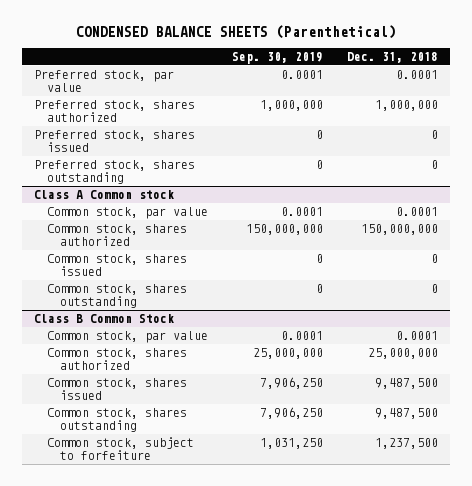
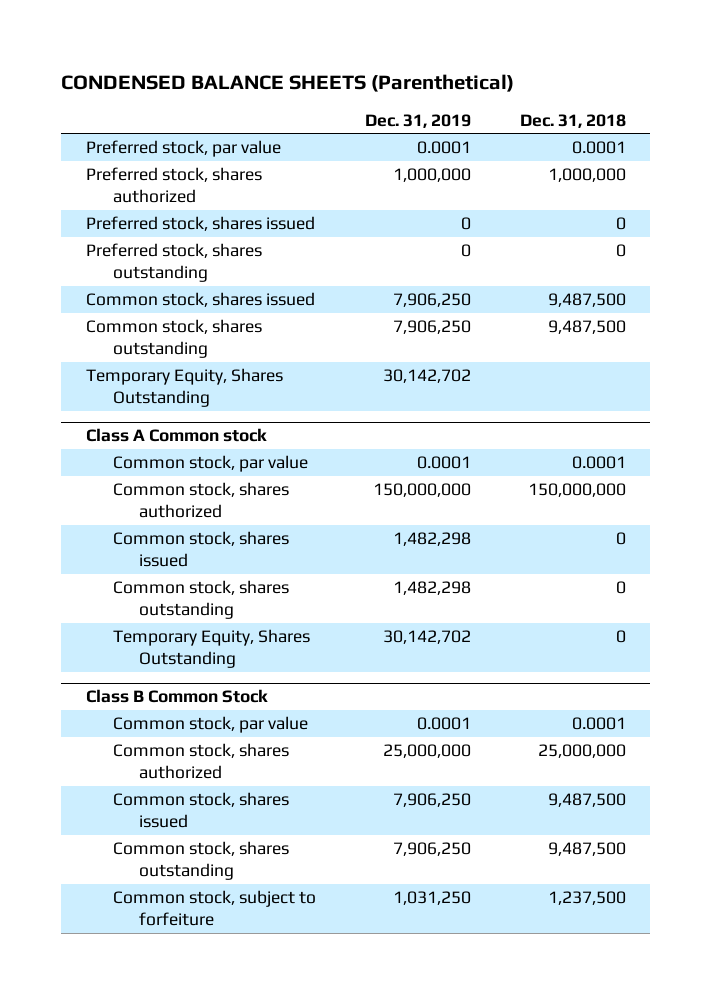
- | Sep. 30, 2019 | Dec. 31, 2018
+ | Dec. 31, 2019 | Dec. 31, 2018
+ Common stock, shares issued | 7,906,250 | 9,487,500
+ Common stock, shares outstanding | 7,906,250 | 9,487,500
+ Temporary Equity, Shares Outstanding | 30,142,702 |
@ Class A Common stock
+ Temporary Equity, Shares Outstanding | 30,142,702 | 0

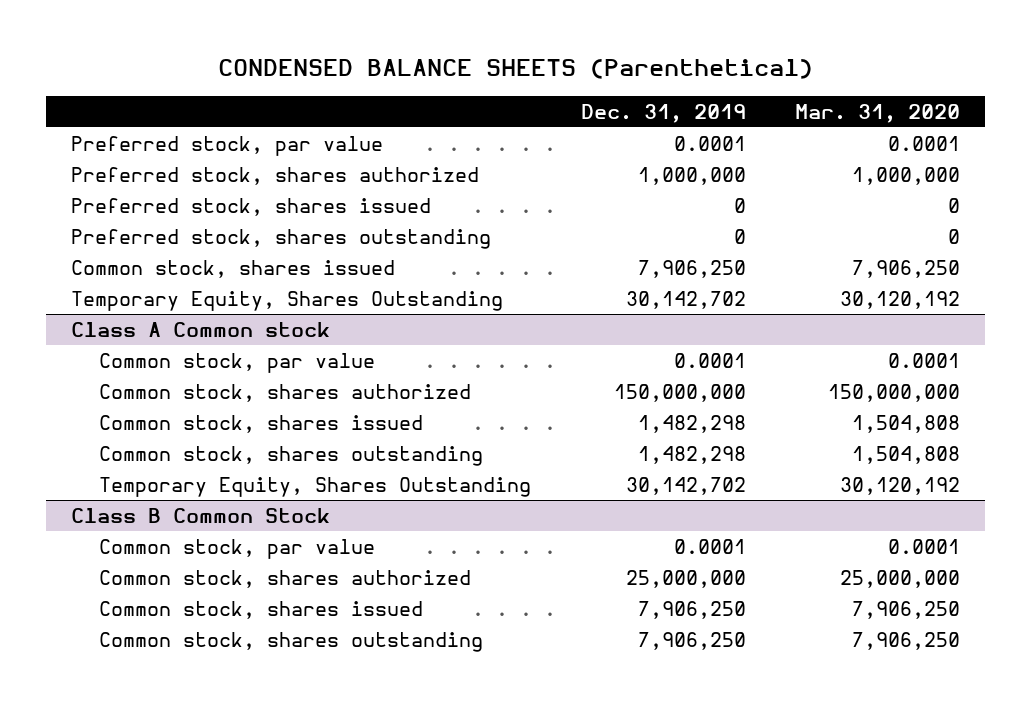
- | Dec. 31, 2019 | Dec. 31, 2018
+ | Dec. 31, 2019 | Mar. 31, 2020
- Common stock, shares outstanding | 7,906,250 | 9,487,500
@ Class B Common Stock
- Common stock, subject to forfeiture | 1,031,250 | 1,237,500

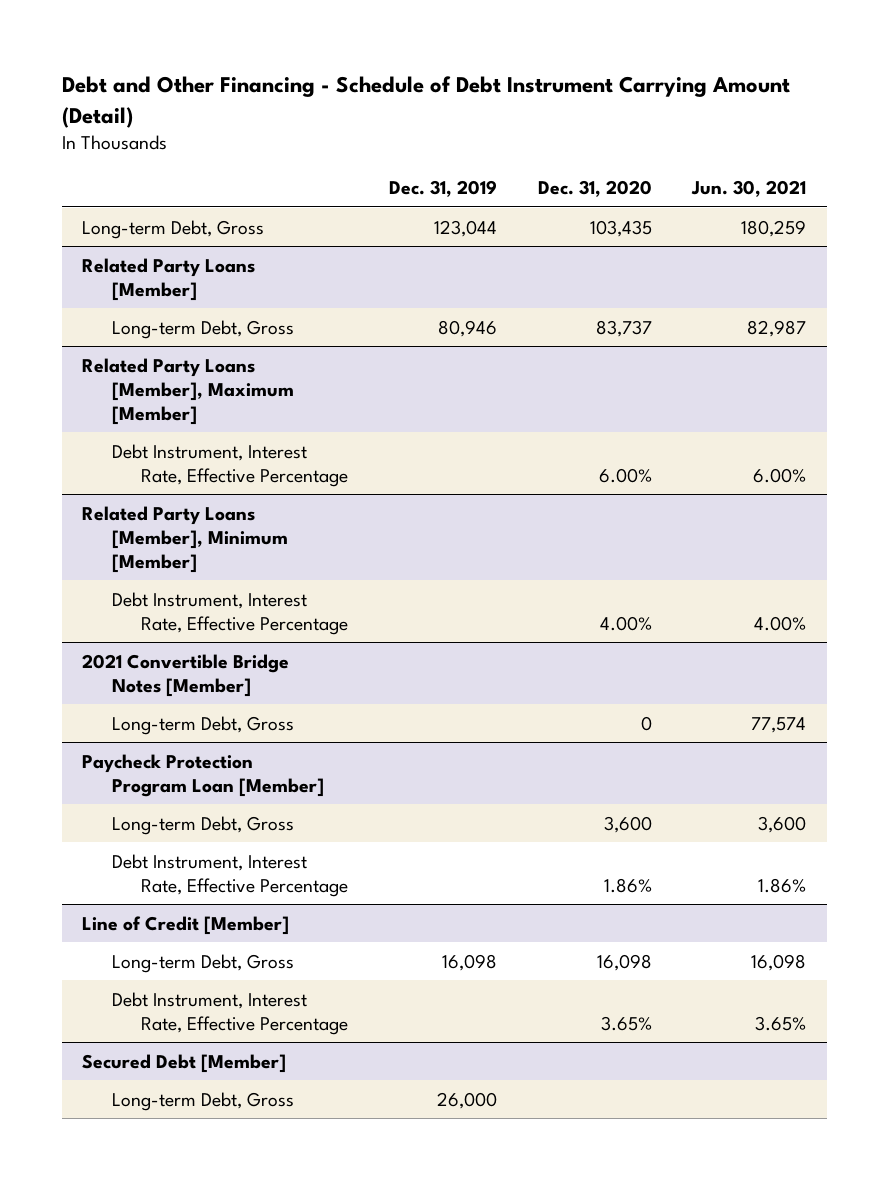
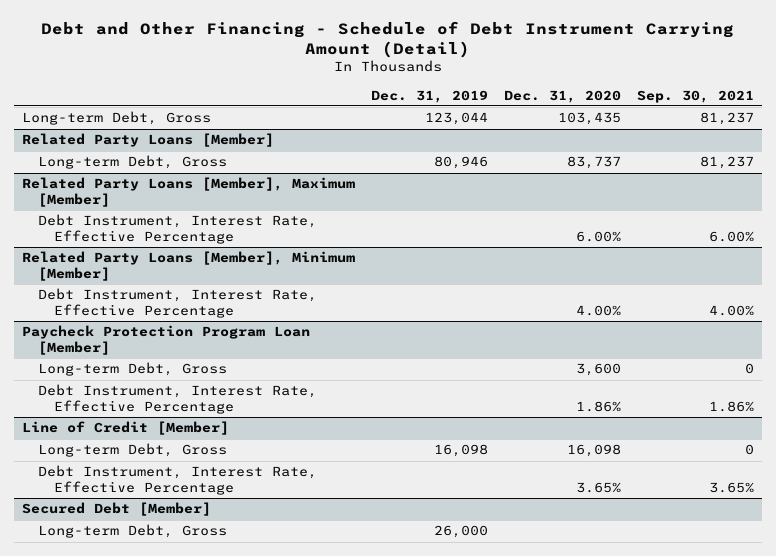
- | Dec. 31, 2019 | Dec. 31, 2020 | Jun. 30, 2021
+ | Dec. 31, 2019 | Dec. 31, 2020 | Sep. 30, 2021
- 2021 Convertible Bridge Notes [Member]
- Long-term Debt, Gross | | 0 | 77,574

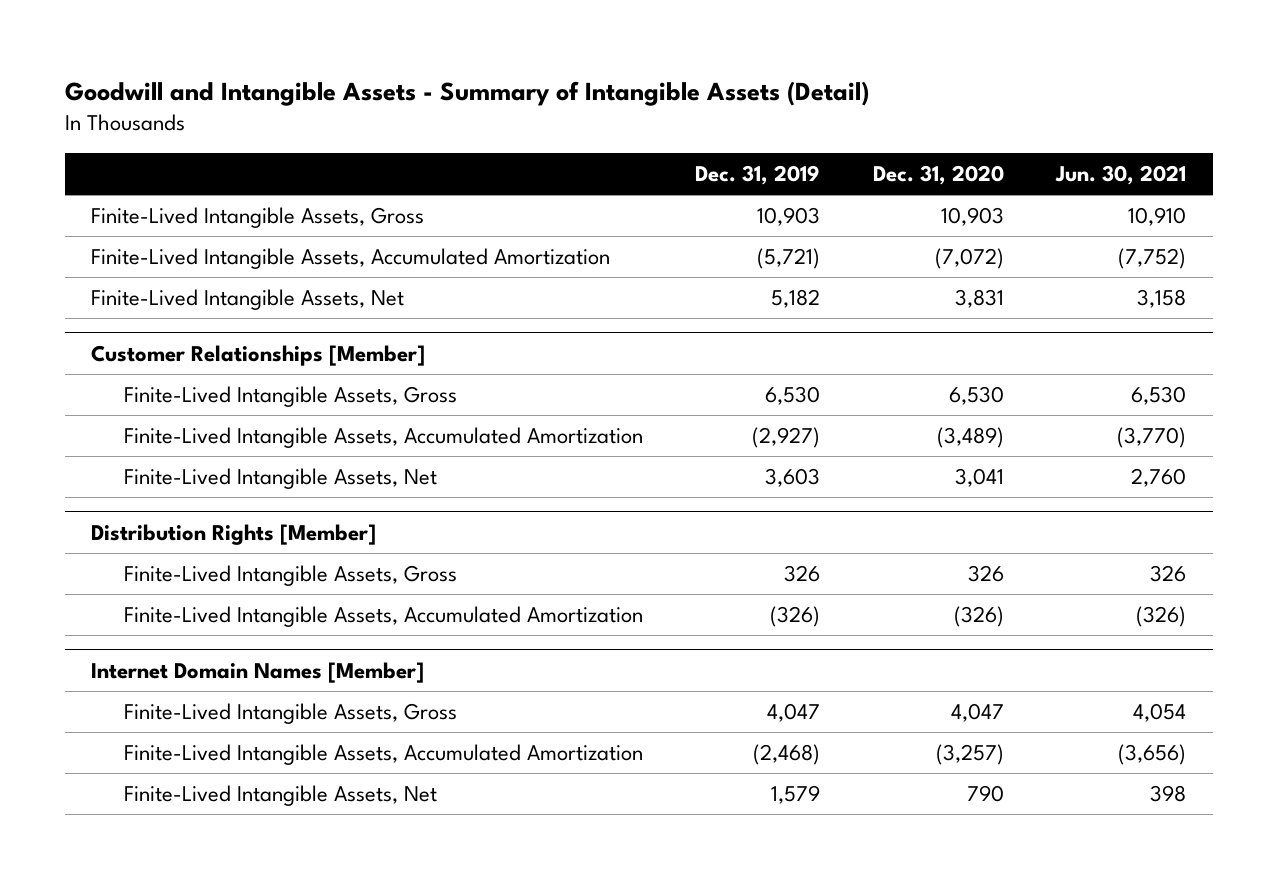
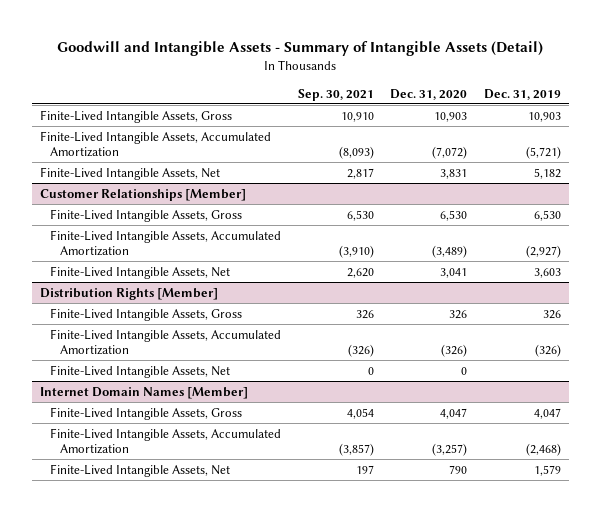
- | Dec. 31, 2019 | Dec. 31, 2020 | Jun. 30, 2021
+ | Sep. 30, 2021 | Dec. 31, 2020 | Dec. 31, 2019
@ Distribution Rights [Member]
+ Finite-Lived Intangible Assets, Net | 0 | 0 |

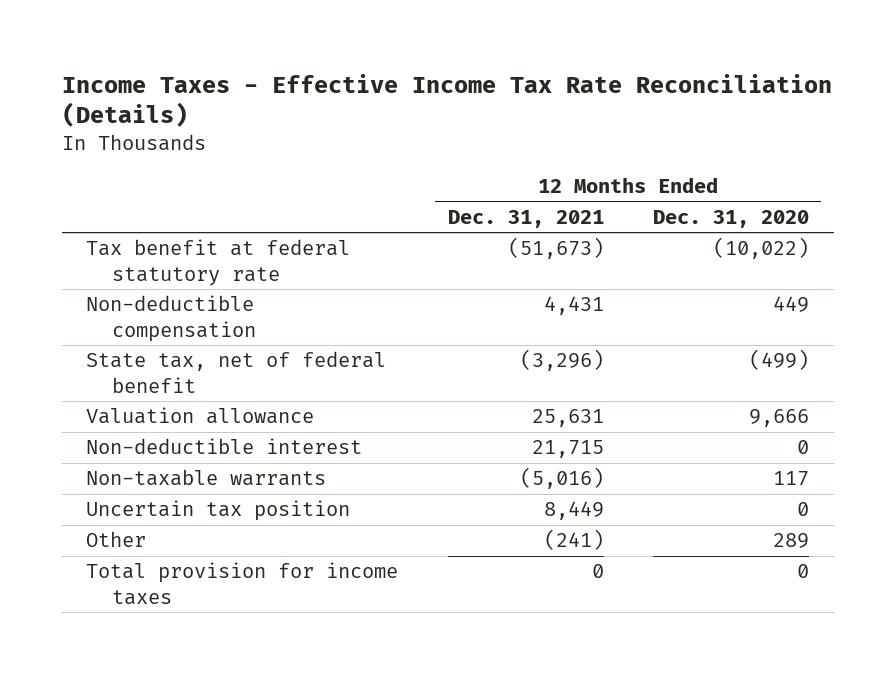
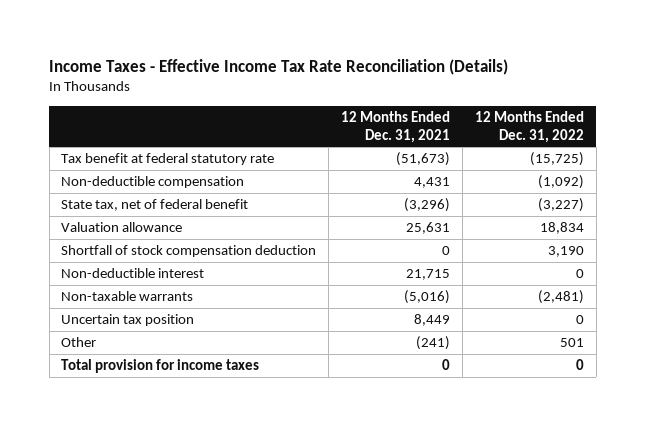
- | 12 Months Ended Dec. 31, 2021 | 12 Months Ended Dec. 31, 2020
+ | 12 Months Ended Dec. 31, 2021 | 12 Months Ended Dec. 31, 2022
+ Shortfall of stock compensation deduction | 0 | 3,190

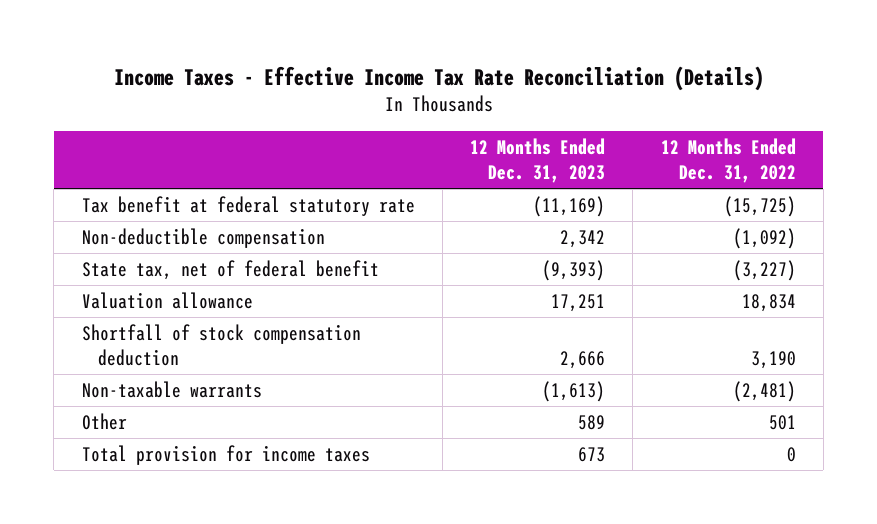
- | 12 Months Ended Dec. 31, 2021 | 12 Months Ended Dec. 31, 2022
+ | 12 Months Ended Dec. 31, 2023 | 12 Months Ended Dec. 31, 2022
- Non-deductible interest | 21,715 | 0
- Uncertain tax position | 8,449 | 0

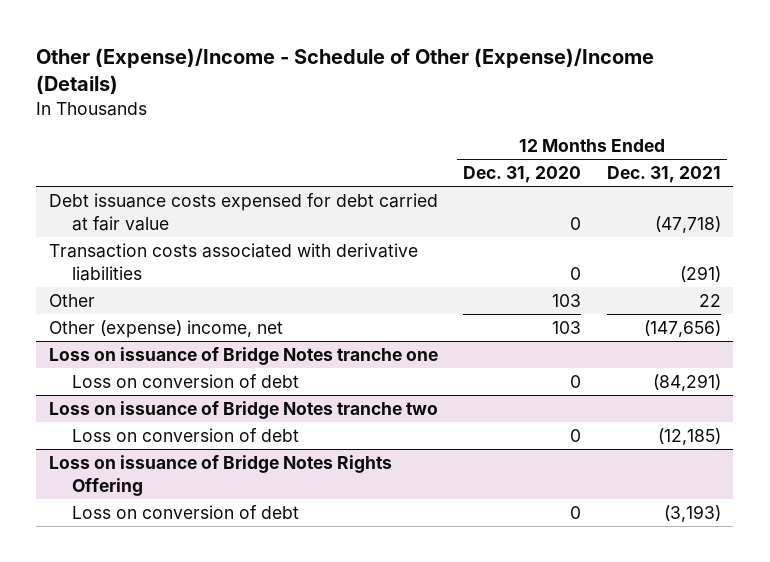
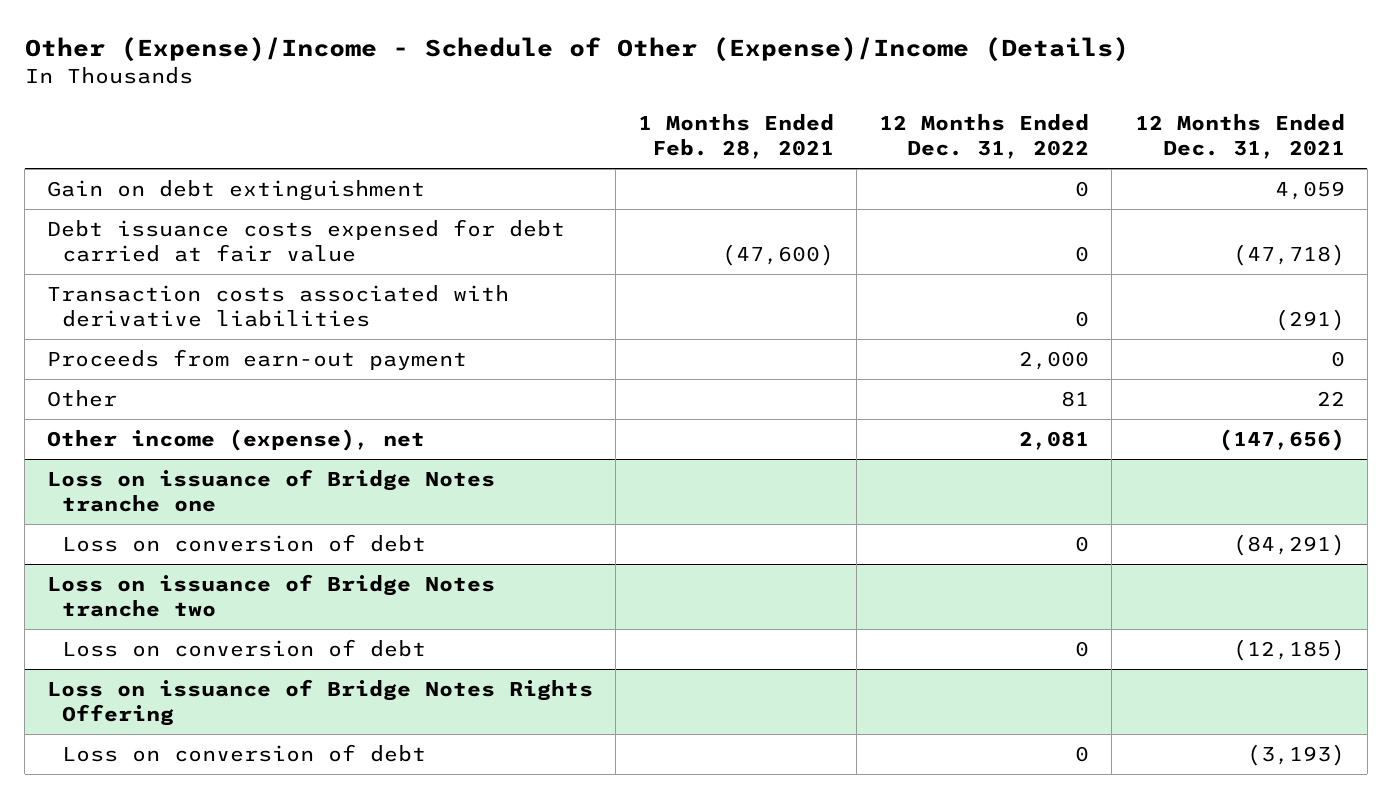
- | 12 Months Ended Dec. 31, 2020 | 12 Months Ended Dec. 31, 2021
+ | 1 Months Ended Feb. 28, 2021 | 12 Months Ended Dec. 31, 2022 | 12 Months Ended Dec. 31, 2021
+ Gain on debt extinguishment | | 0 | 4,059
+ Proceeds from earn-out payment | | 2,000 | 0
- Other (expense) income, net | 103 | (147,656)
+ Other income (expense), net | | 2,081 | (147,656)

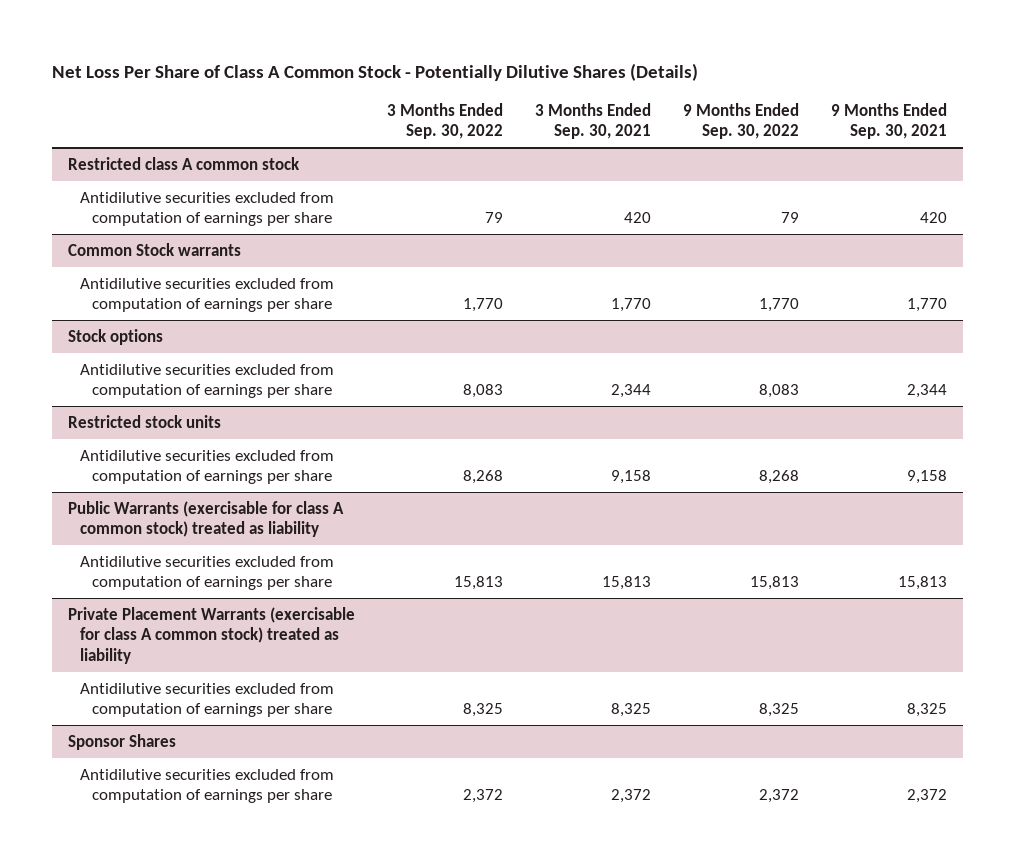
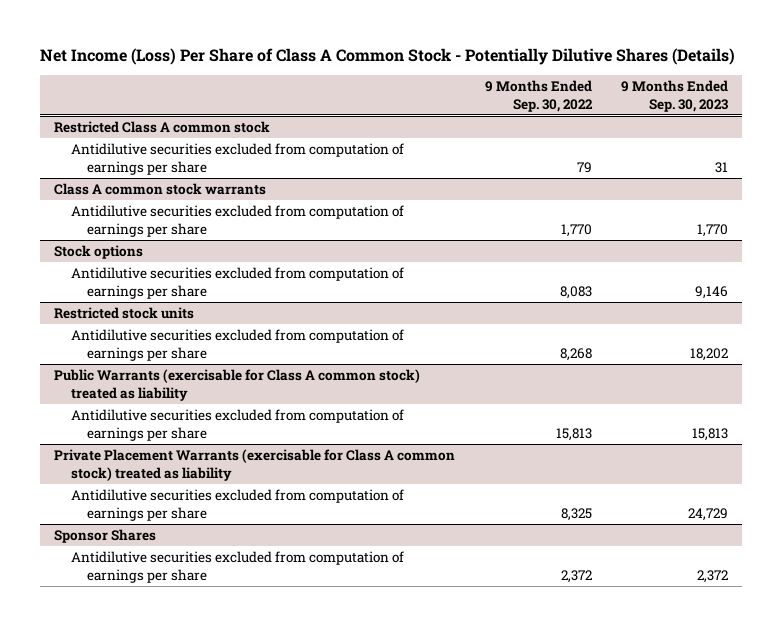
- Net Loss Per Share of Class A Common Stock - Potentially Dilutive Shares (Details)
+ Net Income (Loss) Per Share of Class A Common Stock - Potentially Dilutive Shares (Details)
- | 3 Months Ended Sep. 30, 2022 | 3 Months Ended Sep. 30, 2021 | 9 Months Ended Sep. 30, 2022 | 9 Months Ended Sep. 30, 2021
+ | 9 Months Ended Sep. 30, 2022 | 9 Months Ended Sep. 30, 2023
- Restricted class A common stock
+ Restricted Class A common stock
- Common Stock warrants
+ Class A common stock warrants
- Public Warrants (exercisable for class A common stock) treated as liability
+ Public Warrants (exercisable for Class A common stock) treated as liability
- Private Placement Warrants (exercisable for class A common stock) treated as liability
+ Private Placement Warrants (exercisable for Class A common stock) treated as liability

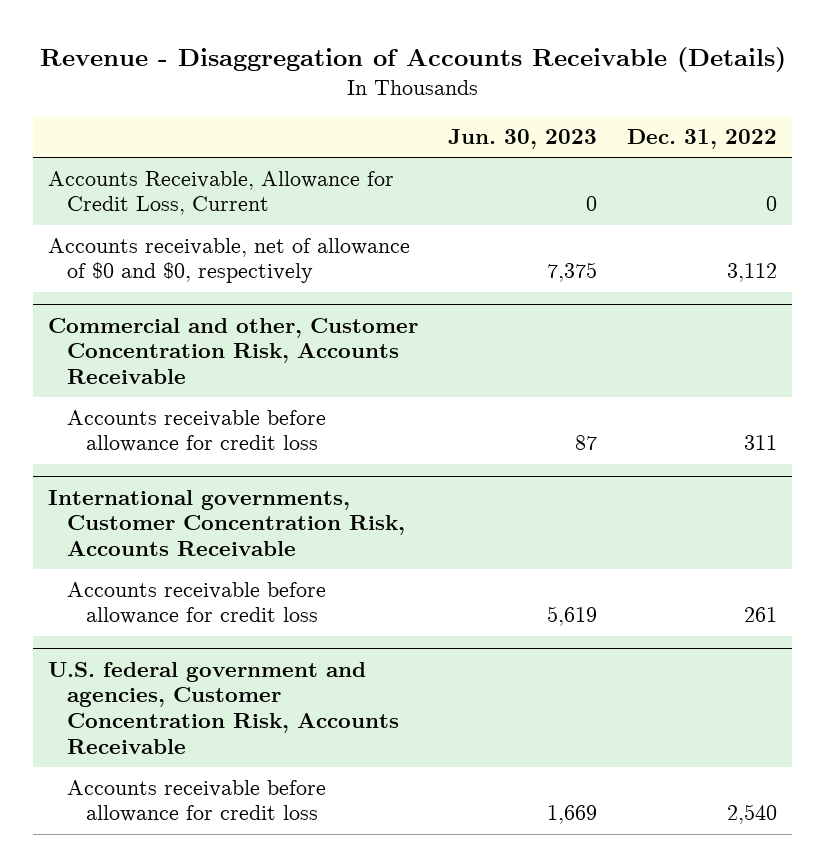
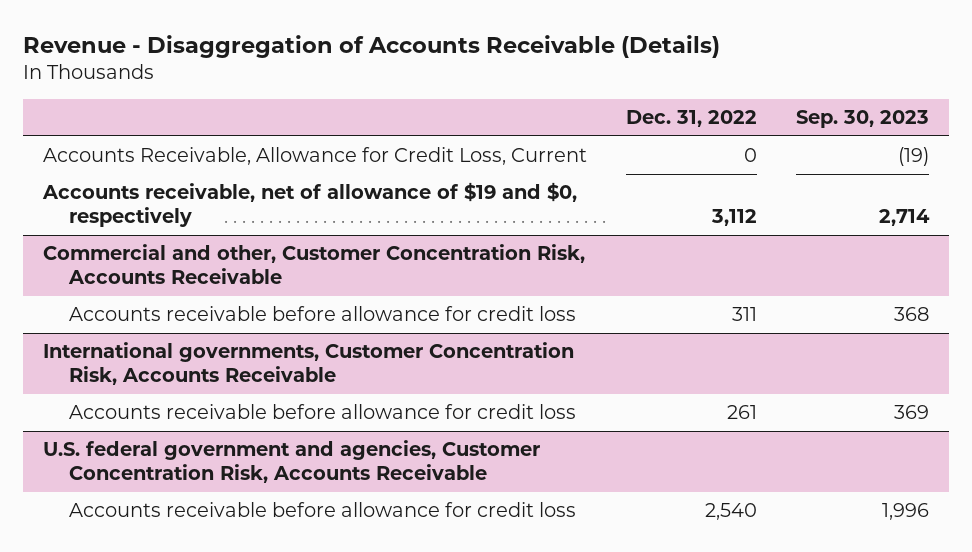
- | Jun. 30, 2023 | Dec. 31, 2022
+ | Dec. 31, 2022 | Sep. 30, 2023
- Accounts receivable, net of allowance of $0 and $0, respectively | 7,375 | 3,112
+ Accounts receivable, net of allowance of $19 and $0, respectively | 3,112 | 2,714

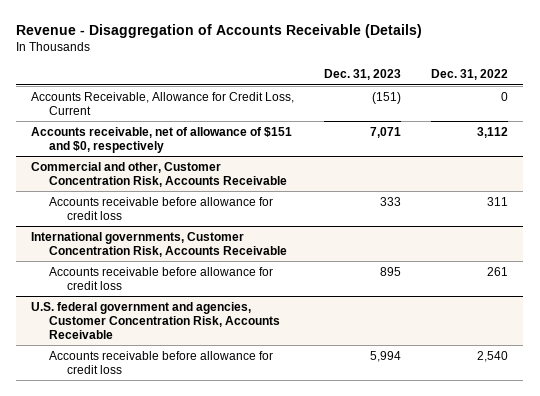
- | Dec. 31, 2022 | Sep. 30, 2023
+ | Dec. 31, 2023 | Dec. 31, 2022
- Accounts receivable, net of allowance of $19 and $0, respectively | 3,112 | 2,714
+ Accounts receivable, net of allowance of $151 and $0, respectively | 7,071 | 3,112

